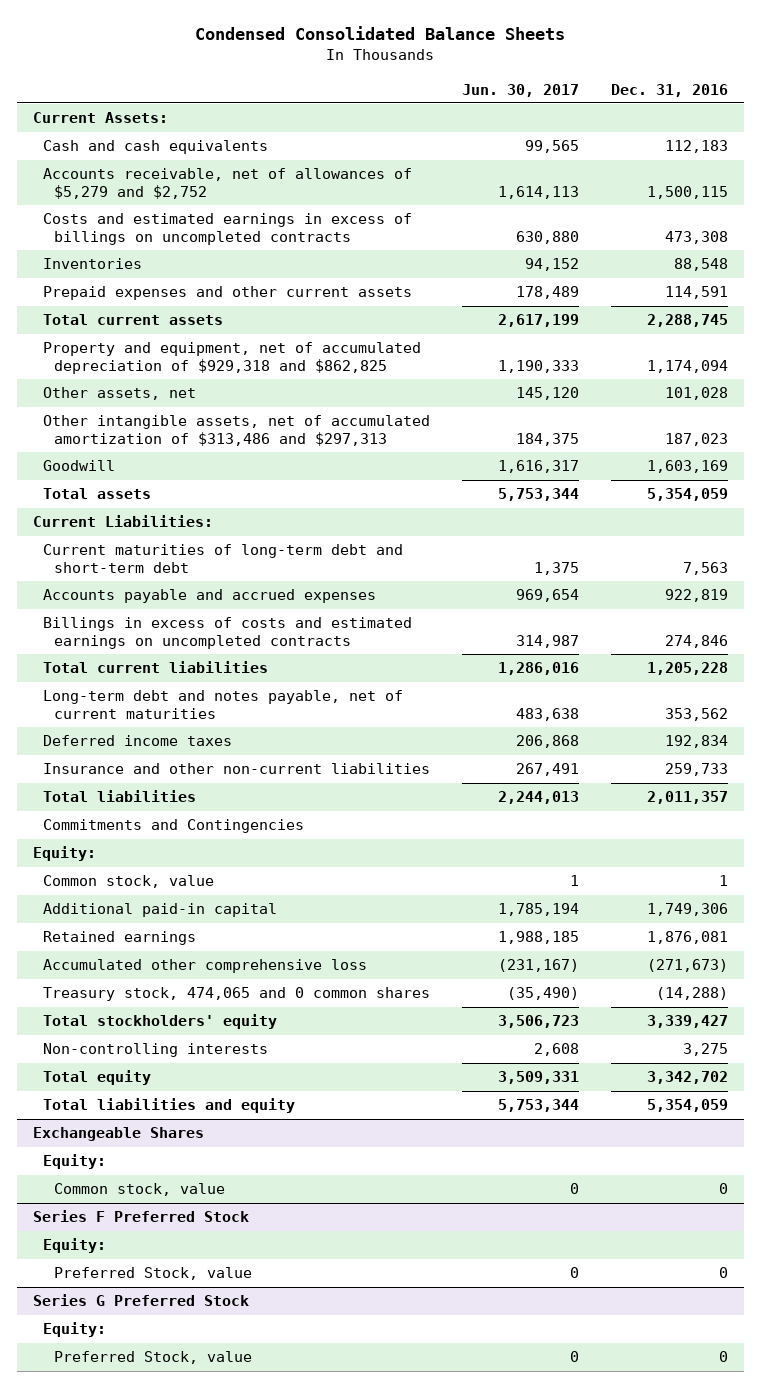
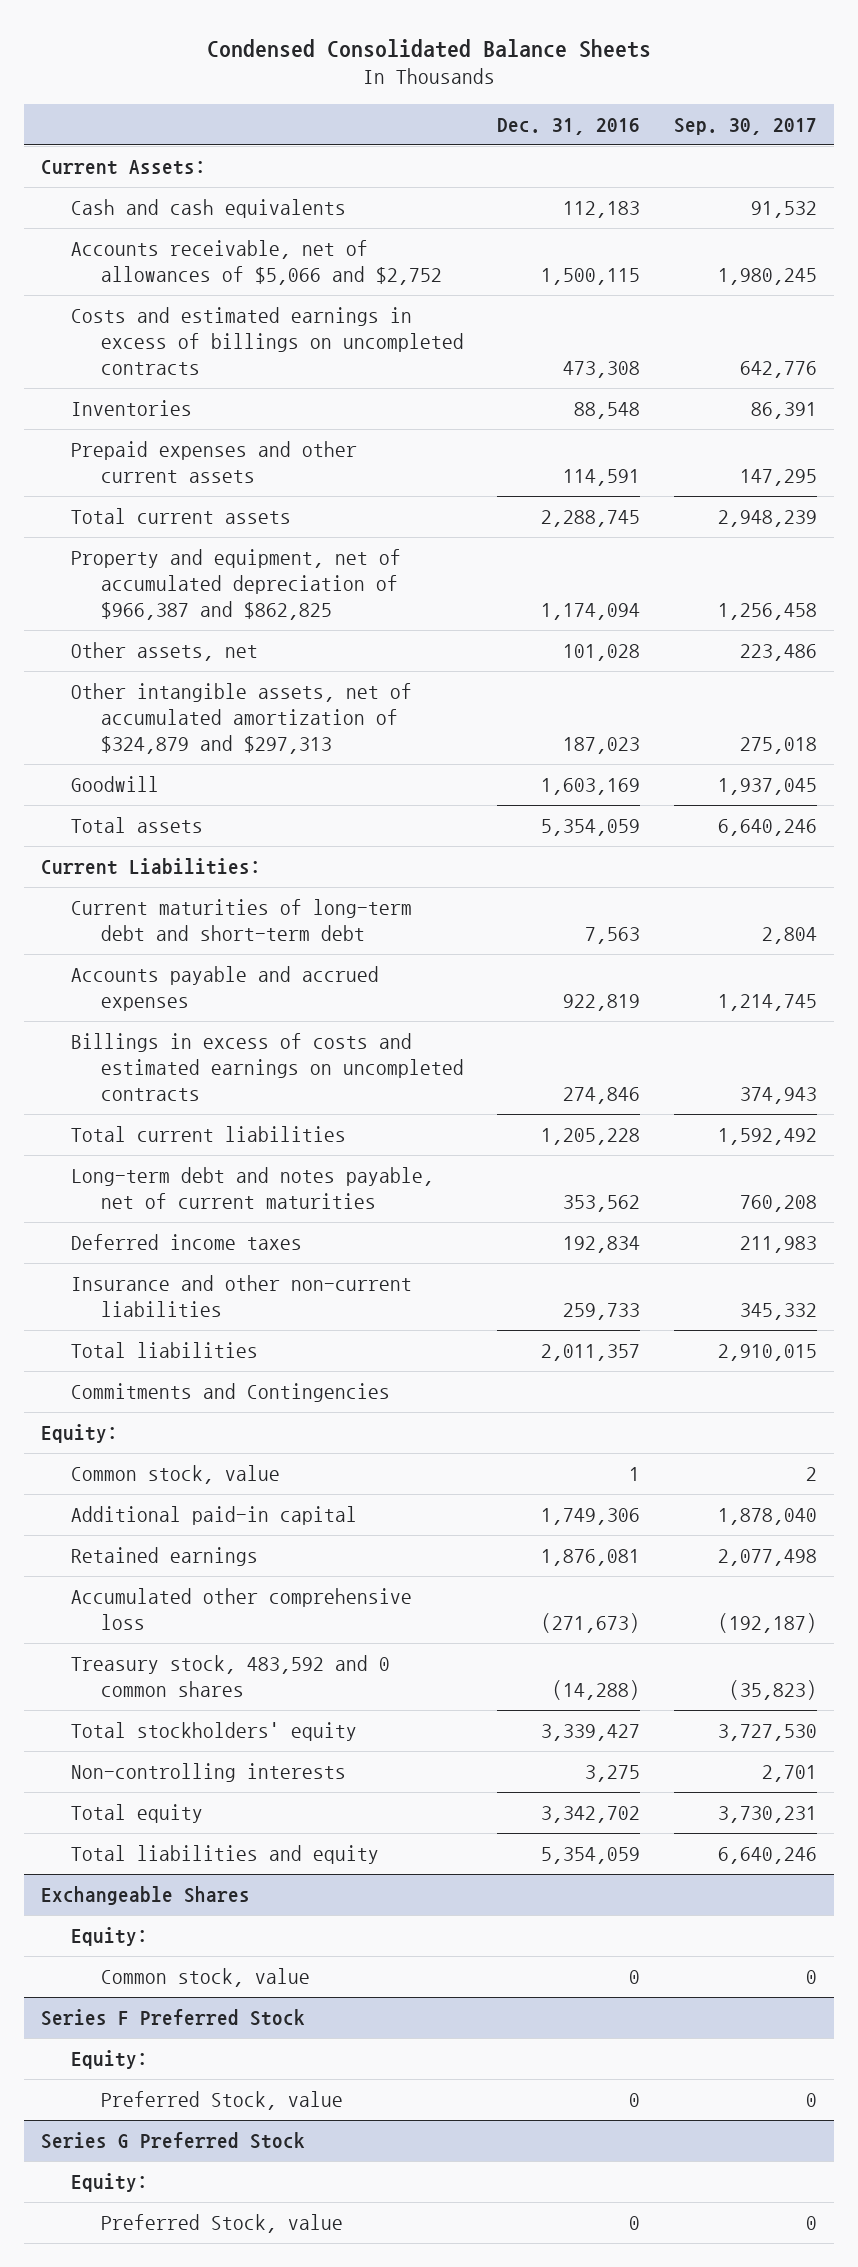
- | Jun. 30, 2017 | Dec. 31, 2016
+ | Dec. 31, 2016 | Sep. 30, 2017
- Accounts receivable, net of allowances of $5,279 and $2,752 | 1,614,113 | 1,500,115
+ Accounts receivable, net of allowances of $5,066 and $2,752 | 1,500,115 | 1,980,245
- Property and equipment, net of accumulated depreciation of $929,318 and $862,825 | 1,190,333 | 1,174,094
+ Property and equipment, net of accumulated depreciation of $966,387 and $862,825 | 1,174,094 | 1,256,458
- Other intangible assets, net of accumulated amortization of $313,486 and $297,313 | 184,375 | 187,023
+ Other intangible assets, net of accumulated amortization of $324,879 and $297,313 | 187,023 | 275,018
- Treasury stock, 474,065 and 0 common shares | (35,490) | (14,288)
+ Treasury stock, 483,592 and 0 common shares | (14,288) | (35,823)

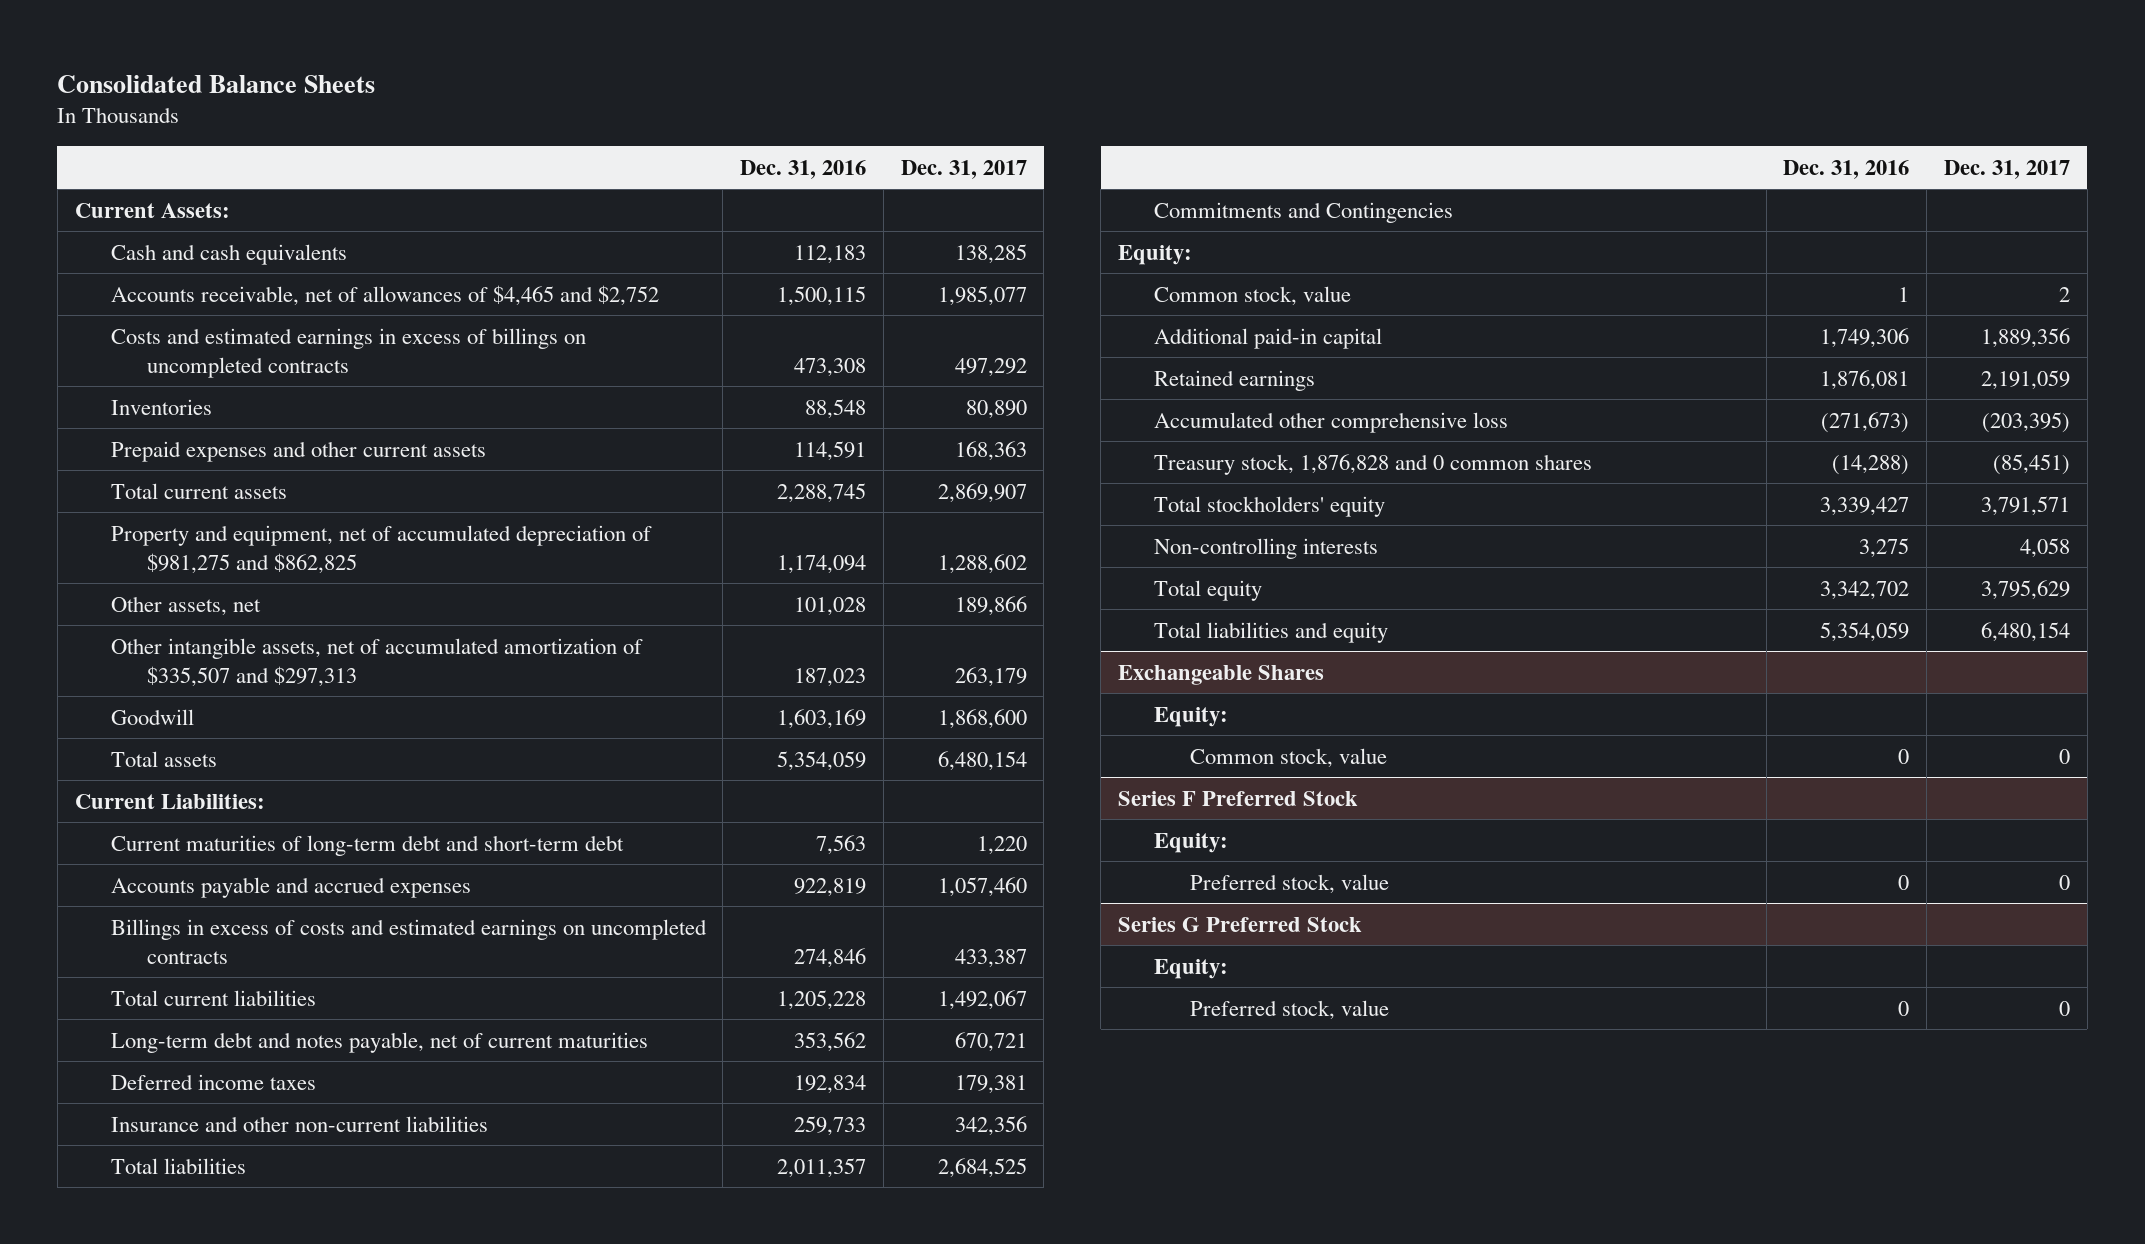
- Condensed Consolidated Balance Sheets
+ Consolidated Balance Sheets
- | Dec. 31, 2016 | Sep. 30, 2017
+ | Dec. 31, 2016 | Dec. 31, 2017
- Accounts receivable, net of allowances of $5,066 and $2,752 | 1,500,115 | 1,980,245
+ Accounts receivable, net of allowances of $4,465 and $2,752 | 1,500,115 | 1,985,077
- Property and equipment, net of accumulated depreciation of $966,387 and $862,825 | 1,174,094 | 1,256,458
+ Property and equipment, net of accumulated depreciation of $981,275 and $862,825 | 1,174,094 | 1,288,602
- Other intangible assets, net of accumulated amortization of $324,879 and $297,313 | 187,023 | 275,018
+ Other intangible assets, net of accumulated amortization of $335,507 and $297,313 | 187,023 | 263,179
- Treasury stock, 483,592 and 0 common shares | (14,288) | (35,823)
+ Treasury stock, 1,876,828 and 0 common shares | (14,288) | (85,451)
@ Series F Preferred Stock
- Preferred Stock, value | 0 | 0
+ Preferred stock, value | 0 | 0
@ Series G Preferred Stock
- Preferred Stock, value | 0 | 0
+ Preferred stock, value | 0 | 0

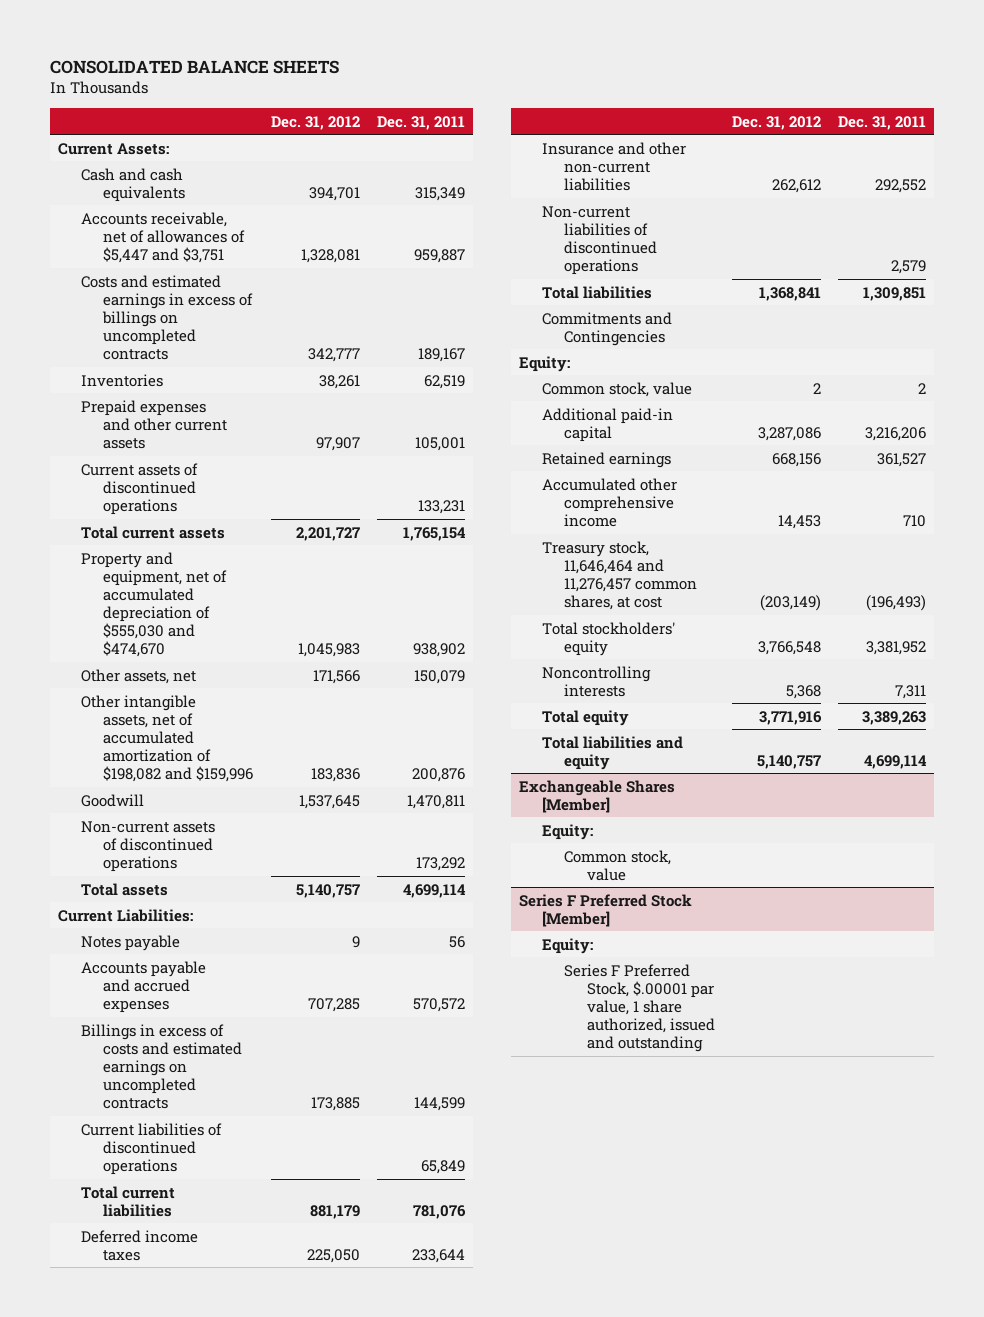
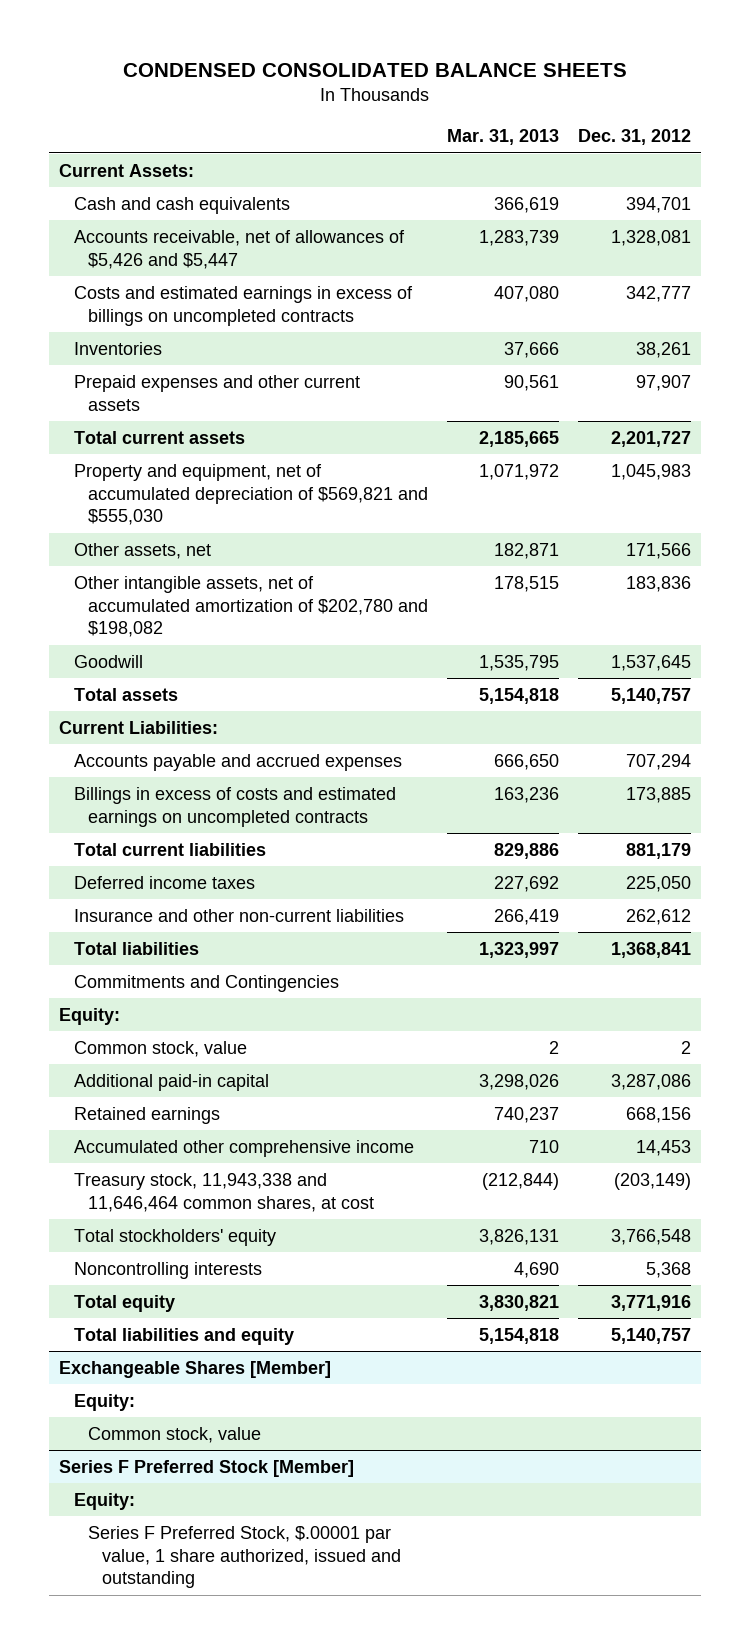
- CONSOLIDATED BALANCE SHEETS
+ CONDENSED CONSOLIDATED BALANCE SHEETS
- | Dec. 31, 2012 | Dec. 31, 2011
+ | Mar. 31, 2013 | Dec. 31, 2012
- Accounts receivable, net of allowances of $5,447 and $3,751 | 1,328,081 | 959,887
+ Accounts receivable, net of allowances of $5,426 and $5,447 | 1,283,739 | 1,328,081
- Current assets of discontinued operations | | 133,231
- Property and equipment, net of accumulated depreciation of $555,030 and $474,670 | 1,045,983 | 938,902
+ Property and equipment, net of accumulated depreciation of $569,821 and $555,030 | 1,071,972 | 1,045,983
- Other intangible assets, net of accumulated amortization of $198,082 and $159,996 | 183,836 | 200,876
+ Other intangible assets, net of accumulated amortization of $202,780 and $198,082 | 178,515 | 183,836
- Non-current assets of discontinued operations | | 173,292
- Notes payable | 9 | 56
- Accounts payable and accrued expenses | 707,285 | 570,572
+ Accounts payable and accrued expenses | 666,650 | 707,294
- Current liabilities of discontinued operations | | 65,849
- Non-current liabilities of discontinued operations | | 2,579
- Treasury stock, 11,646,464 and 11,276,457 common shares, at cost | (203,149) | (196,493)
+ Treasury stock, 11,943,338 and 11,646,464 common shares, at cost | (212,844) | (203,149)

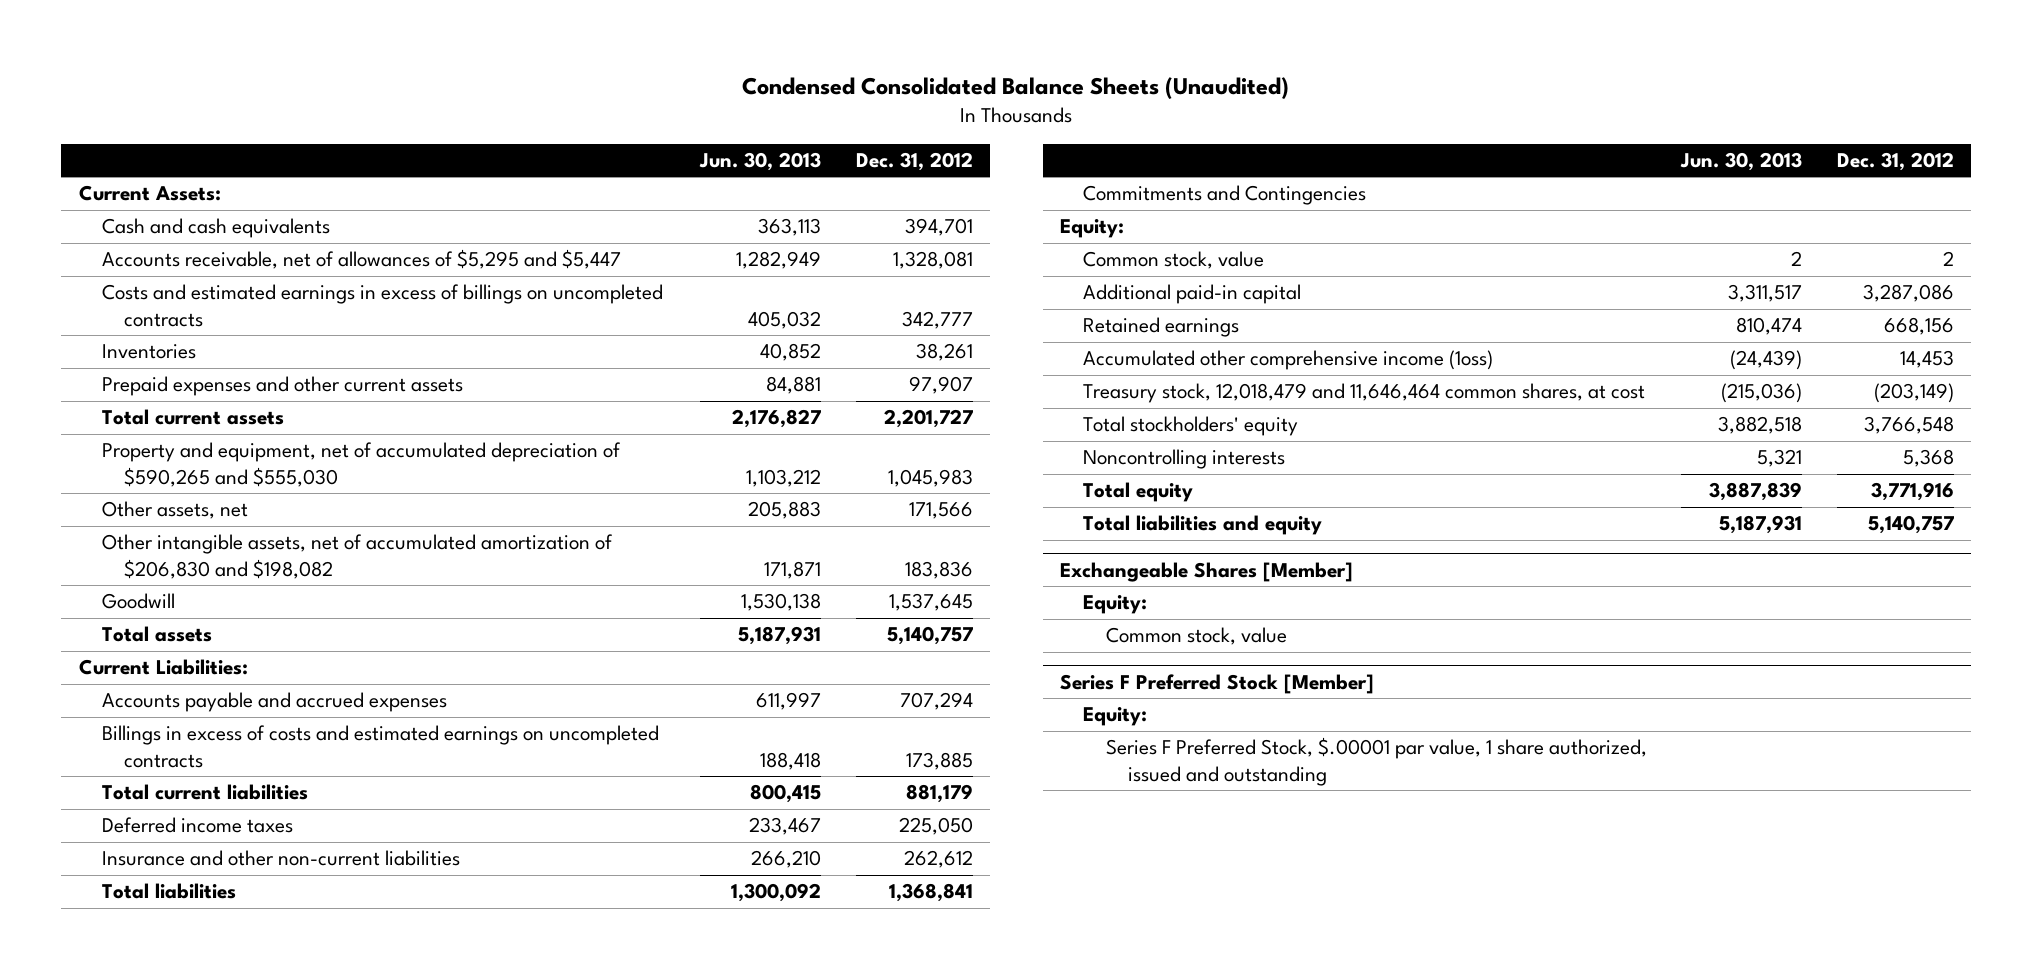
- CONDENSED CONSOLIDATED BALANCE SHEETS
+ Condensed Consolidated Balance Sheets (Unaudited)
- | Mar. 31, 2013 | Dec. 31, 2012
+ | Jun. 30, 2013 | Dec. 31, 2012
- Accounts receivable, net of allowances of $5,426 and $5,447 | 1,283,739 | 1,328,081
+ Accounts receivable, net of allowances of $5,295 and $5,447 | 1,282,949 | 1,328,081
- Property and equipment, net of accumulated depreciation of $569,821 and $555,030 | 1,071,972 | 1,045,983
+ Property and equipment, net of accumulated depreciation of $590,265 and $555,030 | 1,103,212 | 1,045,983
- Other intangible assets, net of accumulated amortization of $202,780 and $198,082 | 178,515 | 183,836
+ Other intangible assets, net of accumulated amortization of $206,830 and $198,082 | 171,871 | 183,836
- Accumulated other comprehensive income | 710 | 14,453
- Treasury stock, 11,943,338 and 11,646,464 common shares, at cost | (212,844) | (203,149)
+ Accumulated other comprehensive income (1oss) | (24,439) | 14,453
+ Treasury stock, 12,018,479 and 11,646,464 common shares, at cost | (215,036) | (203,149)

